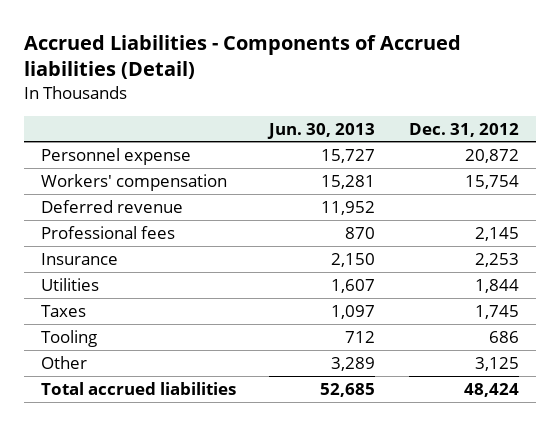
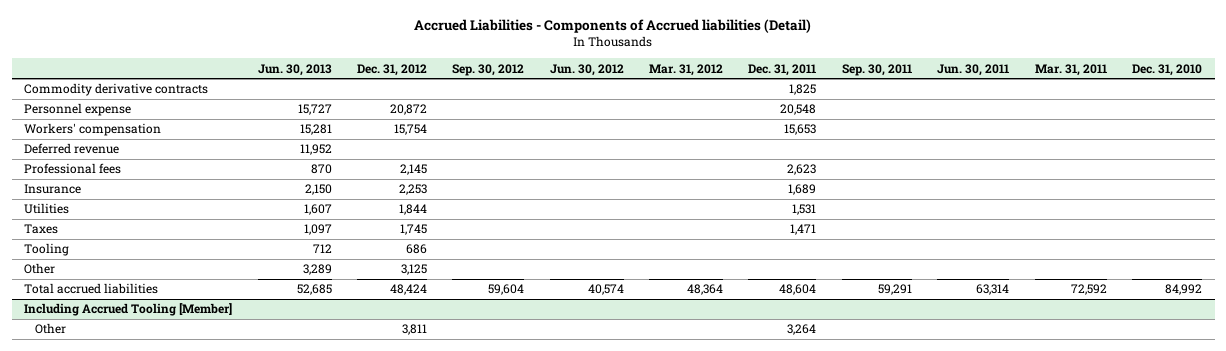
- | Jun. 30, 2013 | Dec. 31, 2012
+ | Jun. 30, 2013 | Dec. 31, 2012 | Sep. 30, 2012 | Jun. 30, 2012 | Mar. 31, 2012 | Dec. 31, 2011 | Sep. 30, 2011 | Jun. 30, 2011 | Mar. 31, 2011 | Dec. 31, 2010
+ Commodity derivative contracts | | | | | | 1,825 | | | |
+ Including Accrued Tooling [Member]
+ Other | | 3,811 | | | | 3,264 | | | |

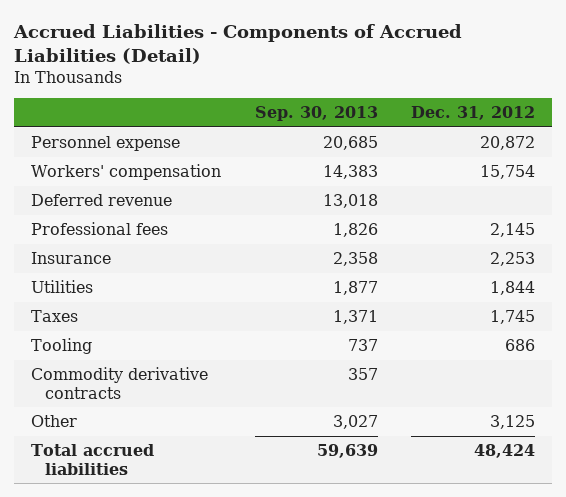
- Accrued Liabilities - Components of Accrued liabilities (Detail)
+ Accrued Liabilities - Components of Accrued Liabilities (Detail)
- | Jun. 30, 2013 | Dec. 31, 2012 | Sep. 30, 2012 | Jun. 30, 2012 | Mar. 31, 2012 | Dec. 31, 2011 | Sep. 30, 2011 | Jun. 30, 2011 | Mar. 31, 2011 | Dec. 31, 2010
+ | Sep. 30, 2013 | Dec. 31, 2012
moved down: Commodity derivative contracts | 357 |
- Including Accrued Tooling [Member]
- Other | | 3,811 | | | | 3,264 | | | |

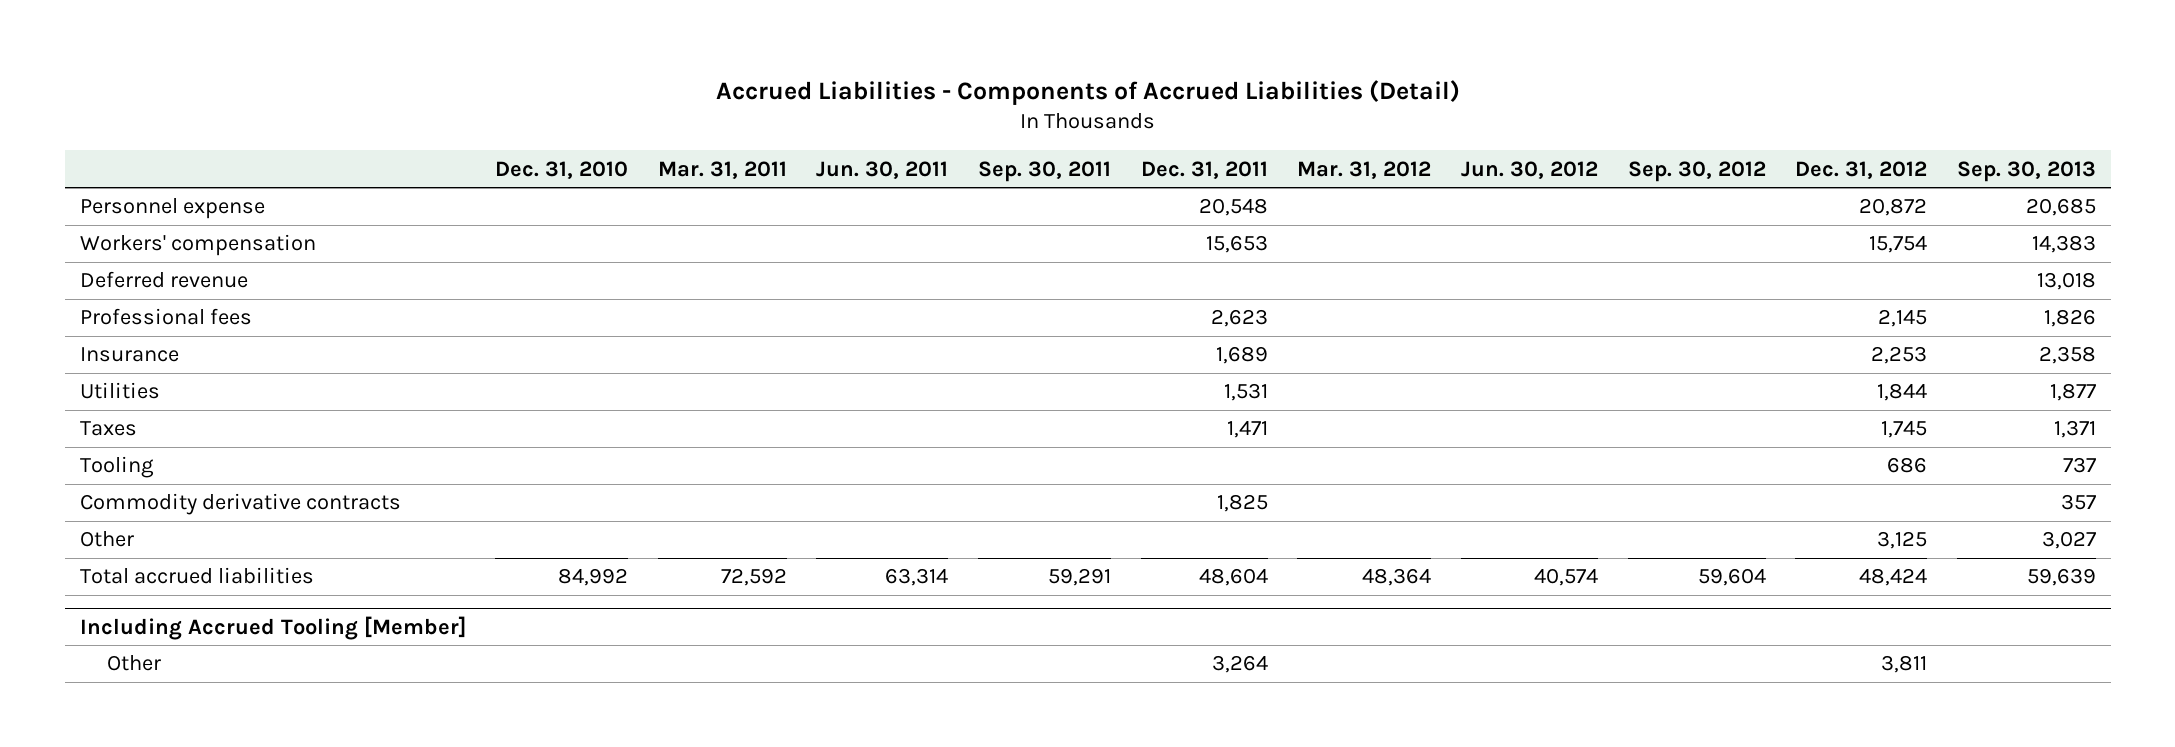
- | Sep. 30, 2013 | Dec. 31, 2012
+ | Dec. 31, 2010 | Mar. 31, 2011 | Jun. 30, 2011 | Sep. 30, 2011 | Dec. 31, 2011 | Mar. 31, 2012 | Jun. 30, 2012 | Sep. 30, 2012 | Dec. 31, 2012 | Sep. 30, 2013
+ Including Accrued Tooling [Member]
+ Other | | | | | 3,264 | | | | 3,811 |

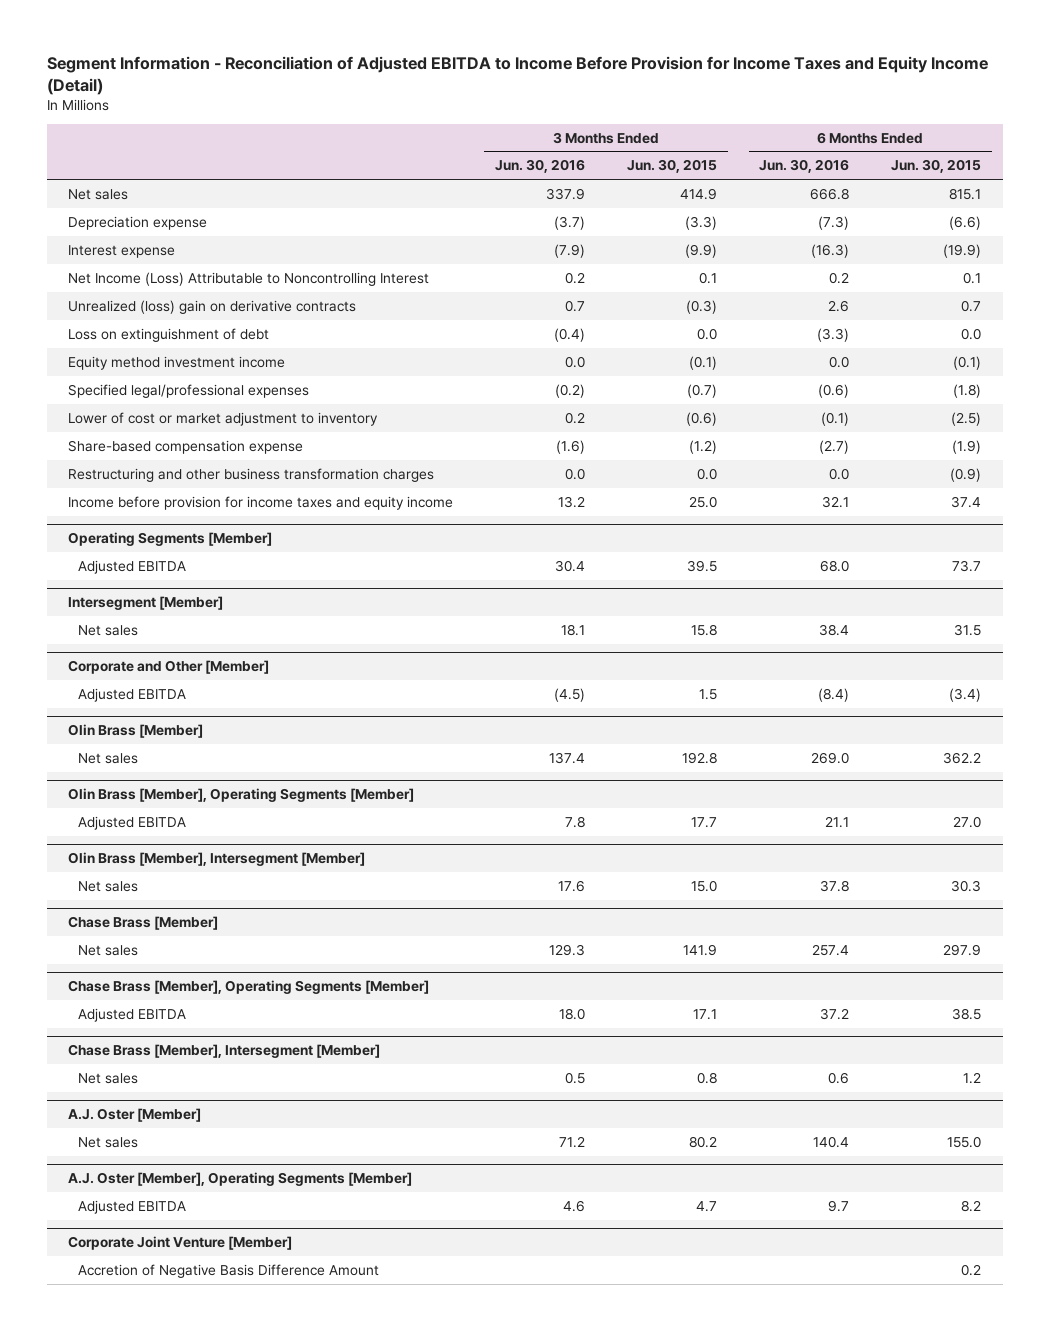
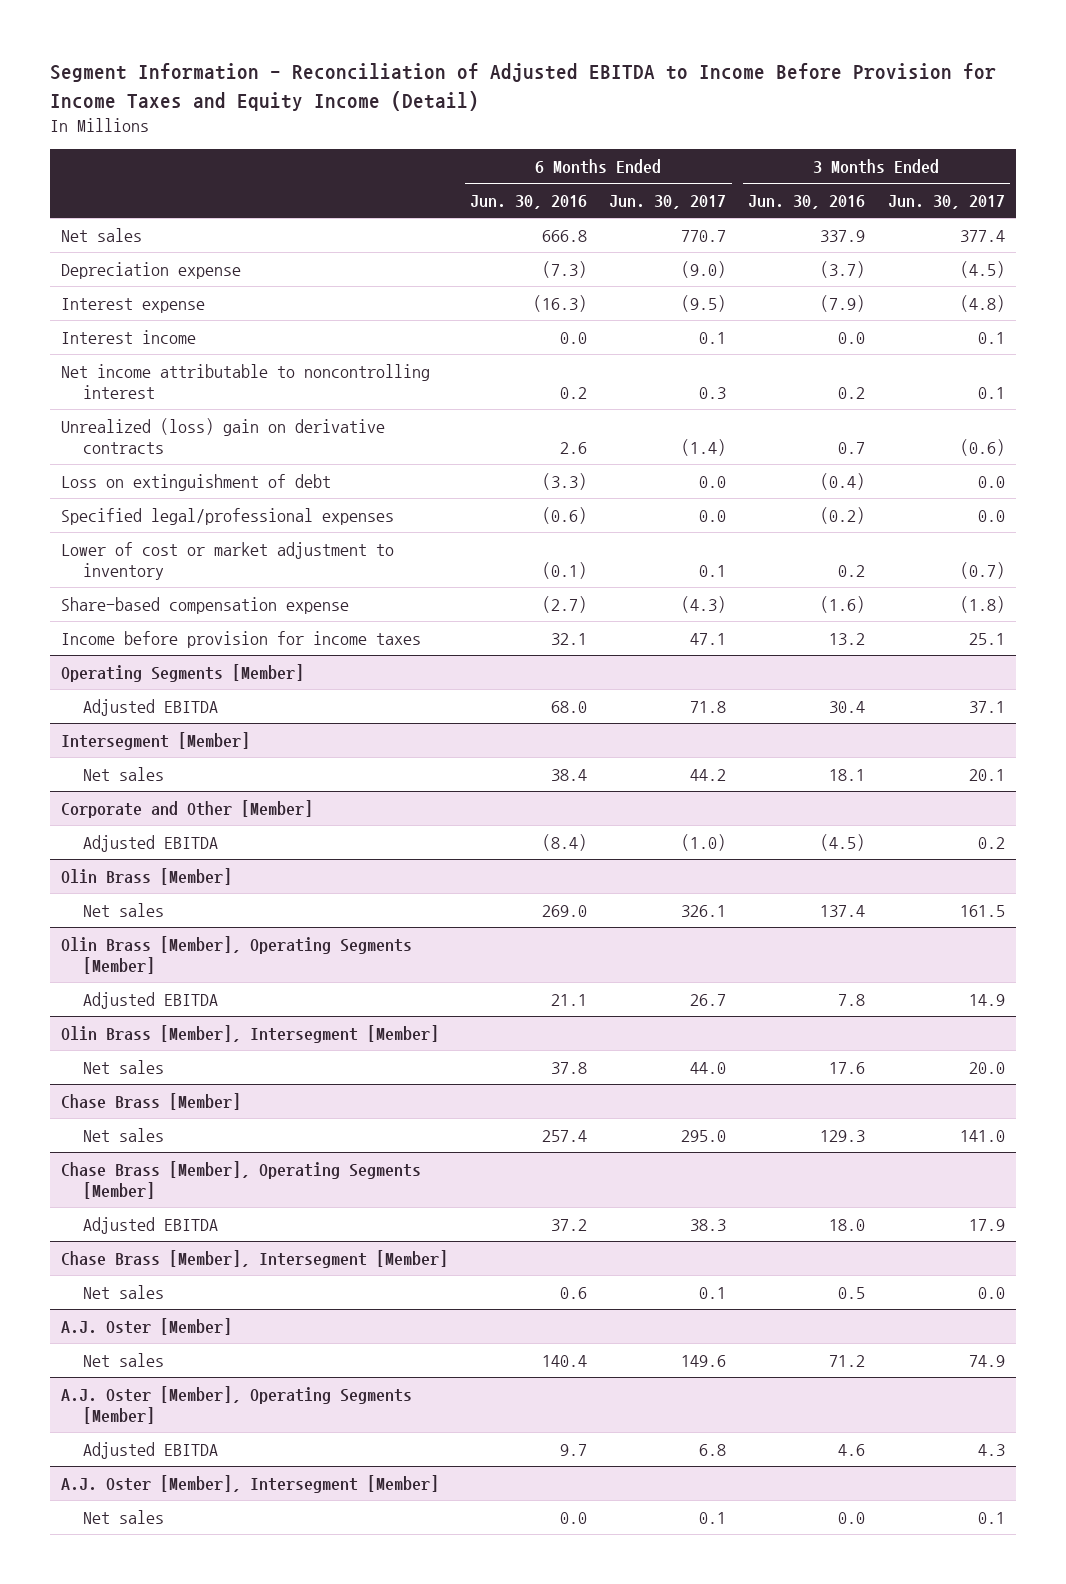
- | 3 Months Ended Jun. 30, 2016 | 3 Months Ended Jun. 30, 2015 | 6 Months Ended Jun. 30, 2016 | 6 Months Ended Jun. 30, 2015
+ | 6 Months Ended Jun. 30, 2016 | 6 Months Ended Jun. 30, 2017 | 3 Months Ended Jun. 30, 2016 | 3 Months Ended Jun. 30, 2017
- Net Income (Loss) Attributable to Noncontrolling Interest | 0.2 | 0.1 | 0.2 | 0.1
+ Interest income | 0.0 | 0.1 | 0.0 | 0.1
+ Net income attributable to noncontrolling interest | 0.2 | 0.3 | 0.2 | 0.1
- Equity method investment income | 0.0 | (0.1) | 0.0 | (0.1)
- Restructuring and other business transformation charges | 0.0 | 0.0 | 0.0 | (0.9)
- Income before provision for income taxes and equity income | 13.2 | 25.0 | 32.1 | 37.4
+ Income before provision for income taxes | 32.1 | 47.1 | 13.2 | 25.1
- Corporate Joint Venture [Member]
- Accretion of Negative Basis Difference Amount | | | | 0.2
+ A.J. Oster [Member], Intersegment [Member]
+ Net sales | 0.0 | 0.1 | 0.0 | 0.1

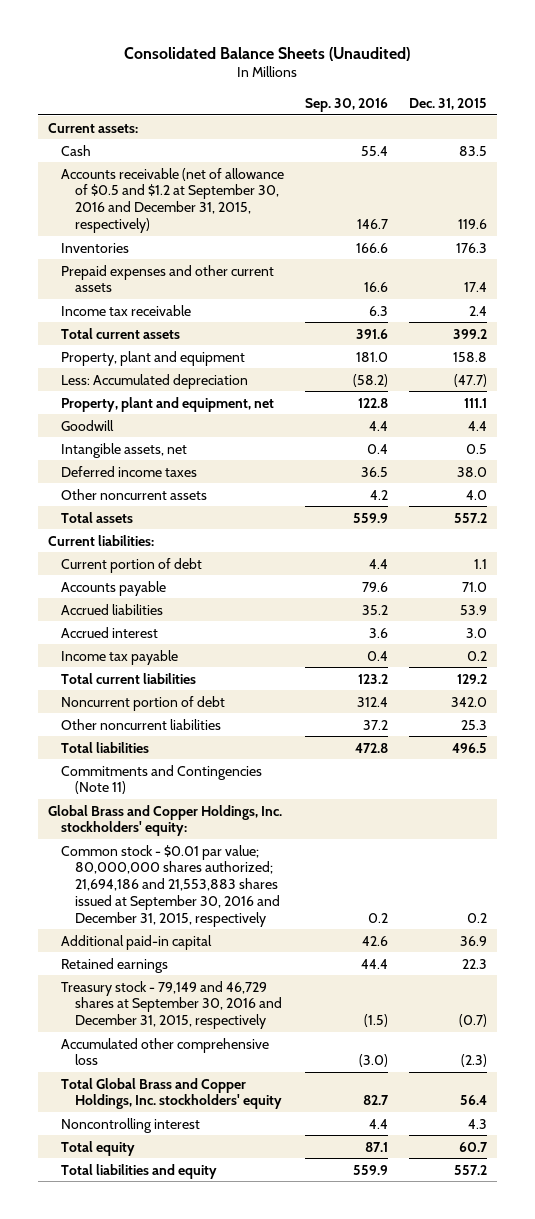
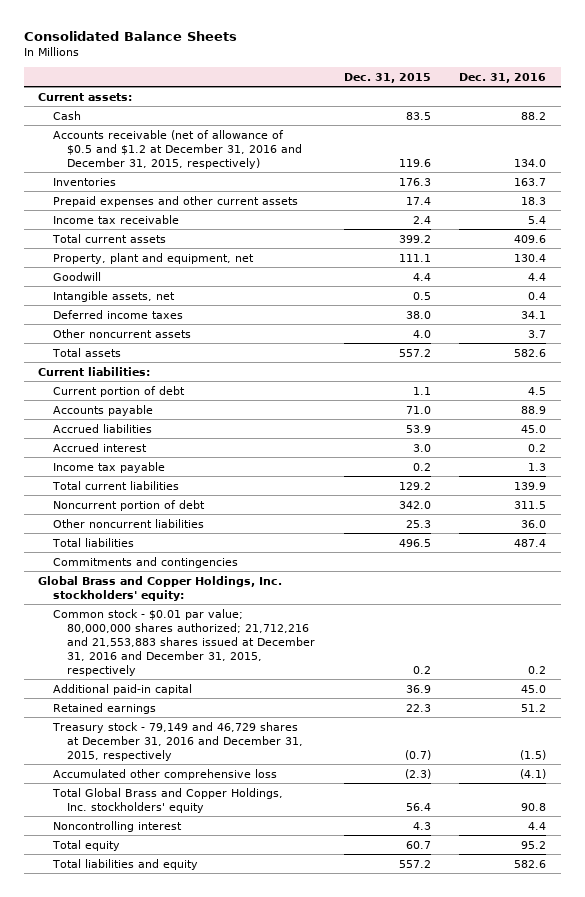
- Consolidated Balance Sheets (Unaudited)
+ Consolidated Balance Sheets
- | Sep. 30, 2016 | Dec. 31, 2015
+ | Dec. 31, 2015 | Dec. 31, 2016
- Accounts receivable (net of allowance of $0.5 and $1.2 at September 30, 2016 and December 31, 2015, respectively) | 146.7 | 119.6
+ Accounts receivable (net of allowance of $0.5 and $1.2 at December 31, 2016 and December 31, 2015, respectively) | 119.6 | 134.0
- Property, plant and equipment | 181.0 | 158.8
- Less: Accumulated depreciation | (58.2) | (47.7)
- Commitments and Contingencies (Note 11)
+ Commitments and contingencies
- Common stock - $0.01 par value; 80,000,000 shares authorized; 21,694,186 and 21,553,883 shares issued at September 30, 2016 and December 31, 2015, respectively | 0.2 | 0.2
+ Common stock - $0.01 par value; 80,000,000 shares authorized; 21,712,216 and 21,553,883 shares issued at December 31, 2016 and December 31, 2015, respectively | 0.2 | 0.2
- Treasury stock - 79,149 and 46,729 shares at September 30, 2016 and December 31, 2015, respectively | (1.5) | (0.7)
+ Treasury stock - 79,149 and 46,729 shares at December 31, 2016 and December 31, 2015, respectively | (0.7) | (1.5)

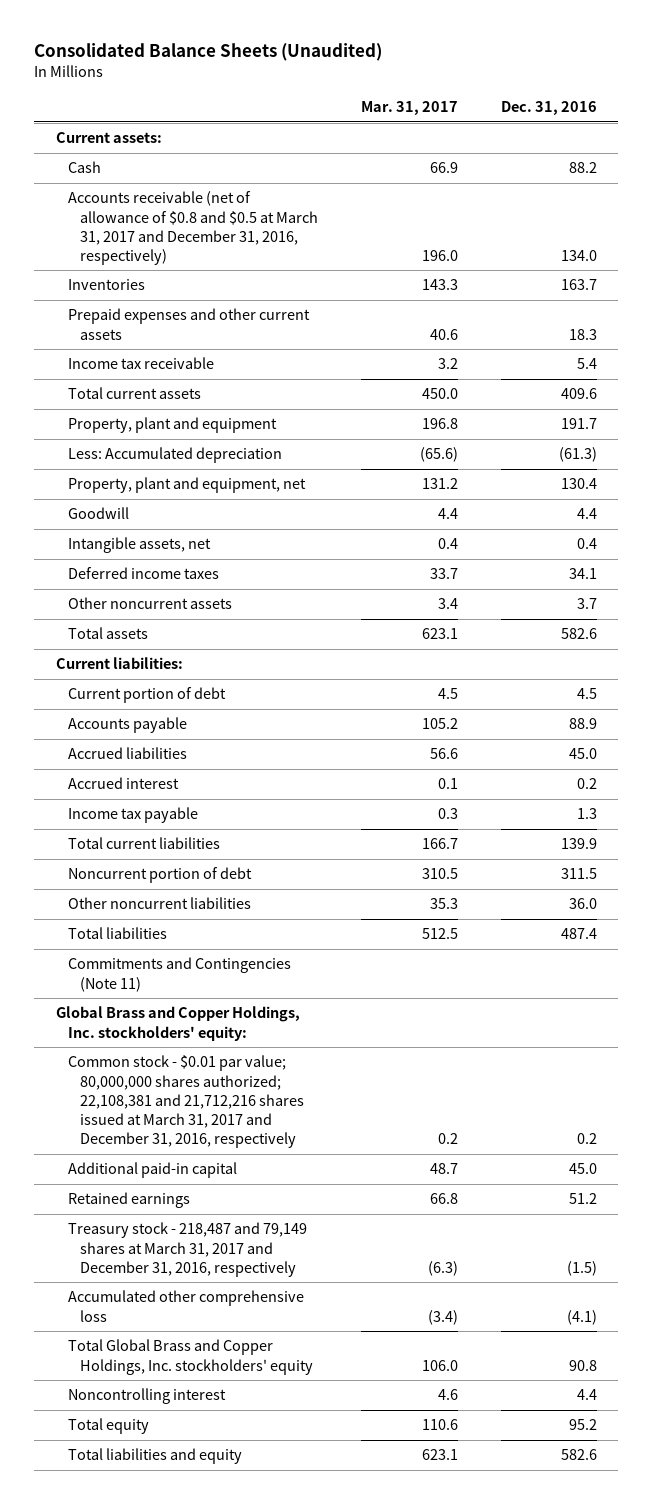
- Consolidated Balance Sheets
+ Consolidated Balance Sheets (Unaudited)
- | Dec. 31, 2015 | Dec. 31, 2016
+ | Mar. 31, 2017 | Dec. 31, 2016
- Accounts receivable (net of allowance of $0.5 and $1.2 at December 31, 2016 and December 31, 2015, respectively) | 119.6 | 134.0
+ Accounts receivable (net of allowance of $0.8 and $0.5 at March 31, 2017 and December 31, 2016, respectively) | 196.0 | 134.0
+ Property, plant and equipment | 196.8 | 191.7
+ Less: Accumulated depreciation | (65.6) | (61.3)
- Commitments and contingencies
+ Commitments and Contingencies (Note 11)
- Common stock - $0.01 par value; 80,000,000 shares authorized; 21,712,216 and 21,553,883 shares issued at December 31, 2016 and December 31, 2015, respectively | 0.2 | 0.2
+ Common stock - $0.01 par value; 80,000,000 shares authorized; 22,108,381 and 21,712,216 shares issued at March 31, 2017 and December 31, 2016, respectively | 0.2 | 0.2
- Treasury stock - 79,149 and 46,729 shares at December 31, 2016 and December 31, 2015, respectively | (0.7) | (1.5)
+ Treasury stock - 218,487 and 79,149 shares at March 31, 2017 and December 31, 2016, respectively | (6.3) | (1.5)

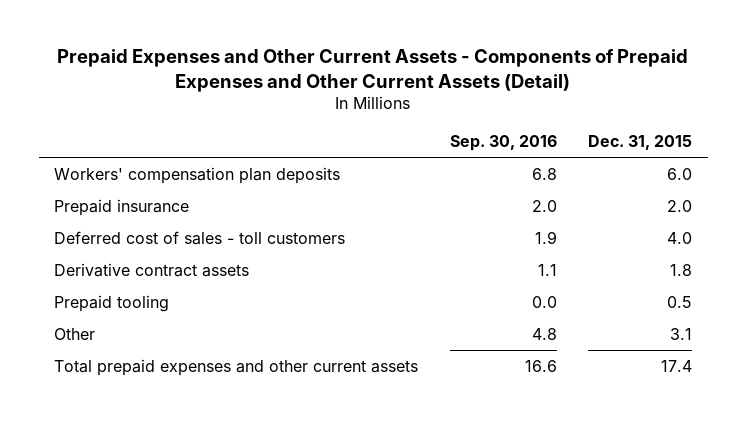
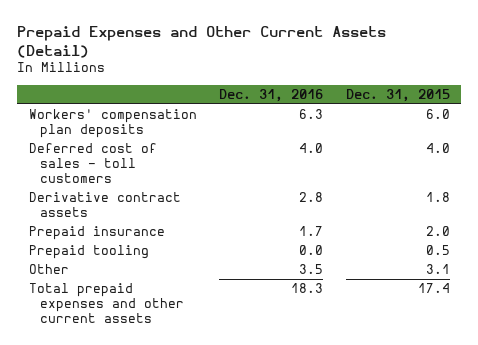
- Prepaid Expenses and Other Current Assets - Components of Prepaid Expenses and Other Current Assets (Detail)
+ Prepaid Expenses and Other Current Assets (Detail)
- | Sep. 30, 2016 | Dec. 31, 2015
+ | Dec. 31, 2016 | Dec. 31, 2015
moved down: Prepaid insurance | 1.7 | 2.0

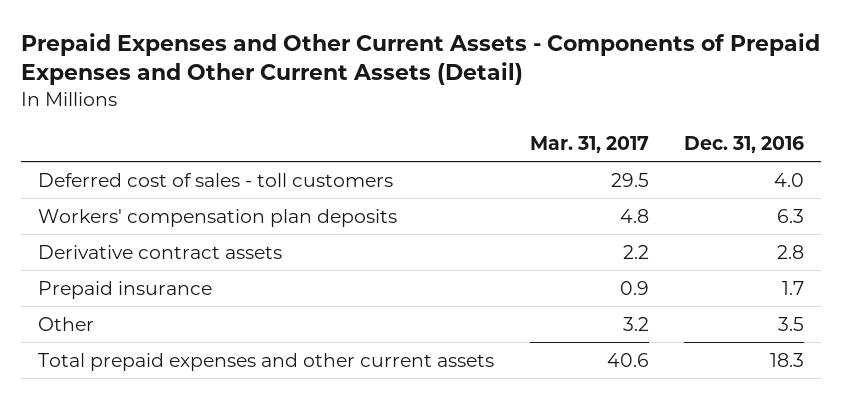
- Prepaid Expenses and Other Current Assets (Detail)
+ Prepaid Expenses and Other Current Assets - Components of Prepaid Expenses and Other Current Assets (Detail)
- | Dec. 31, 2016 | Dec. 31, 2015
+ | Mar. 31, 2017 | Dec. 31, 2016
moved down: Workers' compensation plan deposits | 4.8 | 6.3
- Prepaid tooling | 0.0 | 0.5

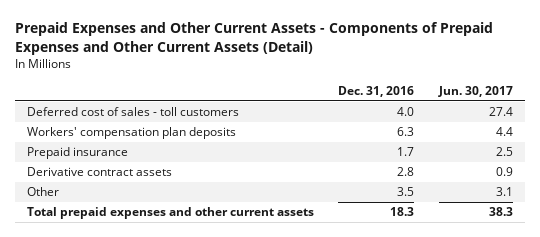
- | Mar. 31, 2017 | Dec. 31, 2016
+ | Dec. 31, 2016 | Jun. 30, 2017
moved down: Derivative contract assets | 2.8 | 0.9

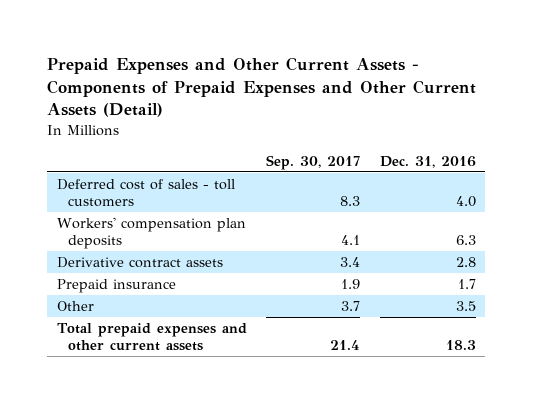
- | Dec. 31, 2016 | Jun. 30, 2017
+ | Sep. 30, 2017 | Dec. 31, 2016
moved down: Prepaid insurance | 1.9 | 1.7

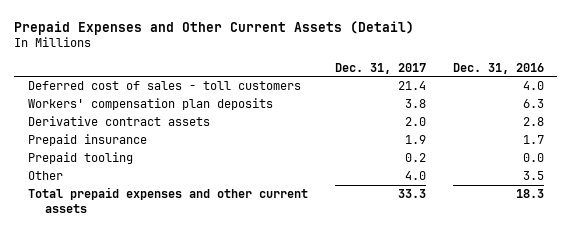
- Prepaid Expenses and Other Current Assets - Components of Prepaid Expenses and Other Current Assets (Detail)
+ Prepaid Expenses and Other Current Assets (Detail)
- | Sep. 30, 2017 | Dec. 31, 2016
+ | Dec. 31, 2017 | Dec. 31, 2016
+ Prepaid tooling | 0.2 | 0.0

